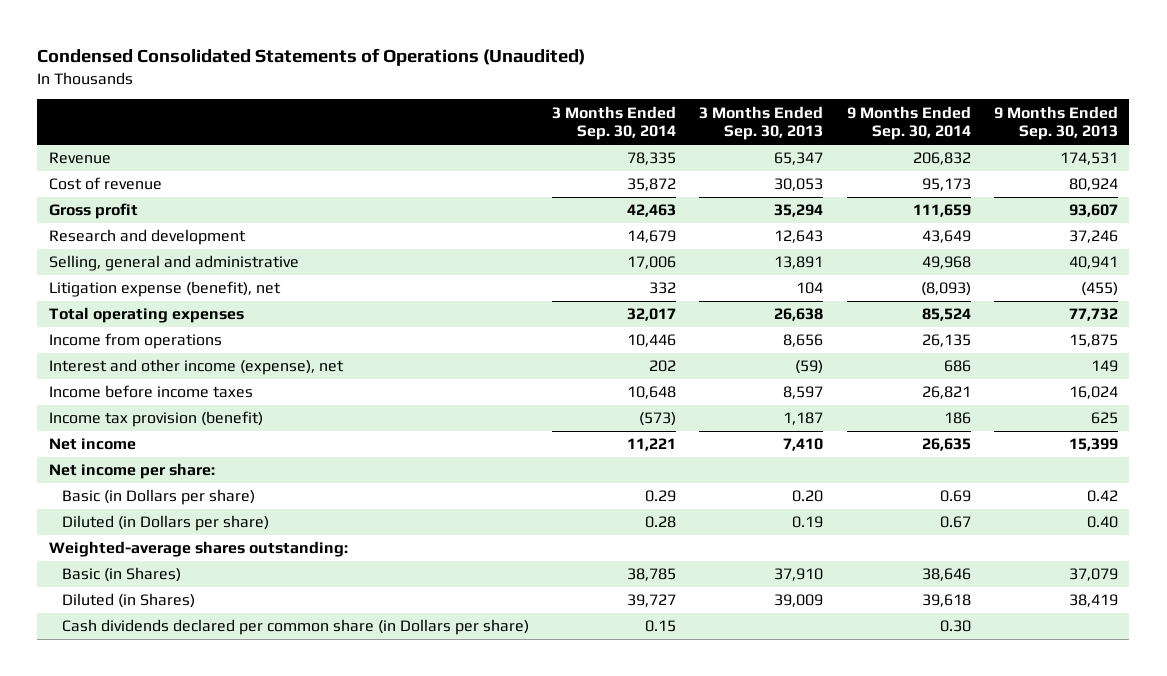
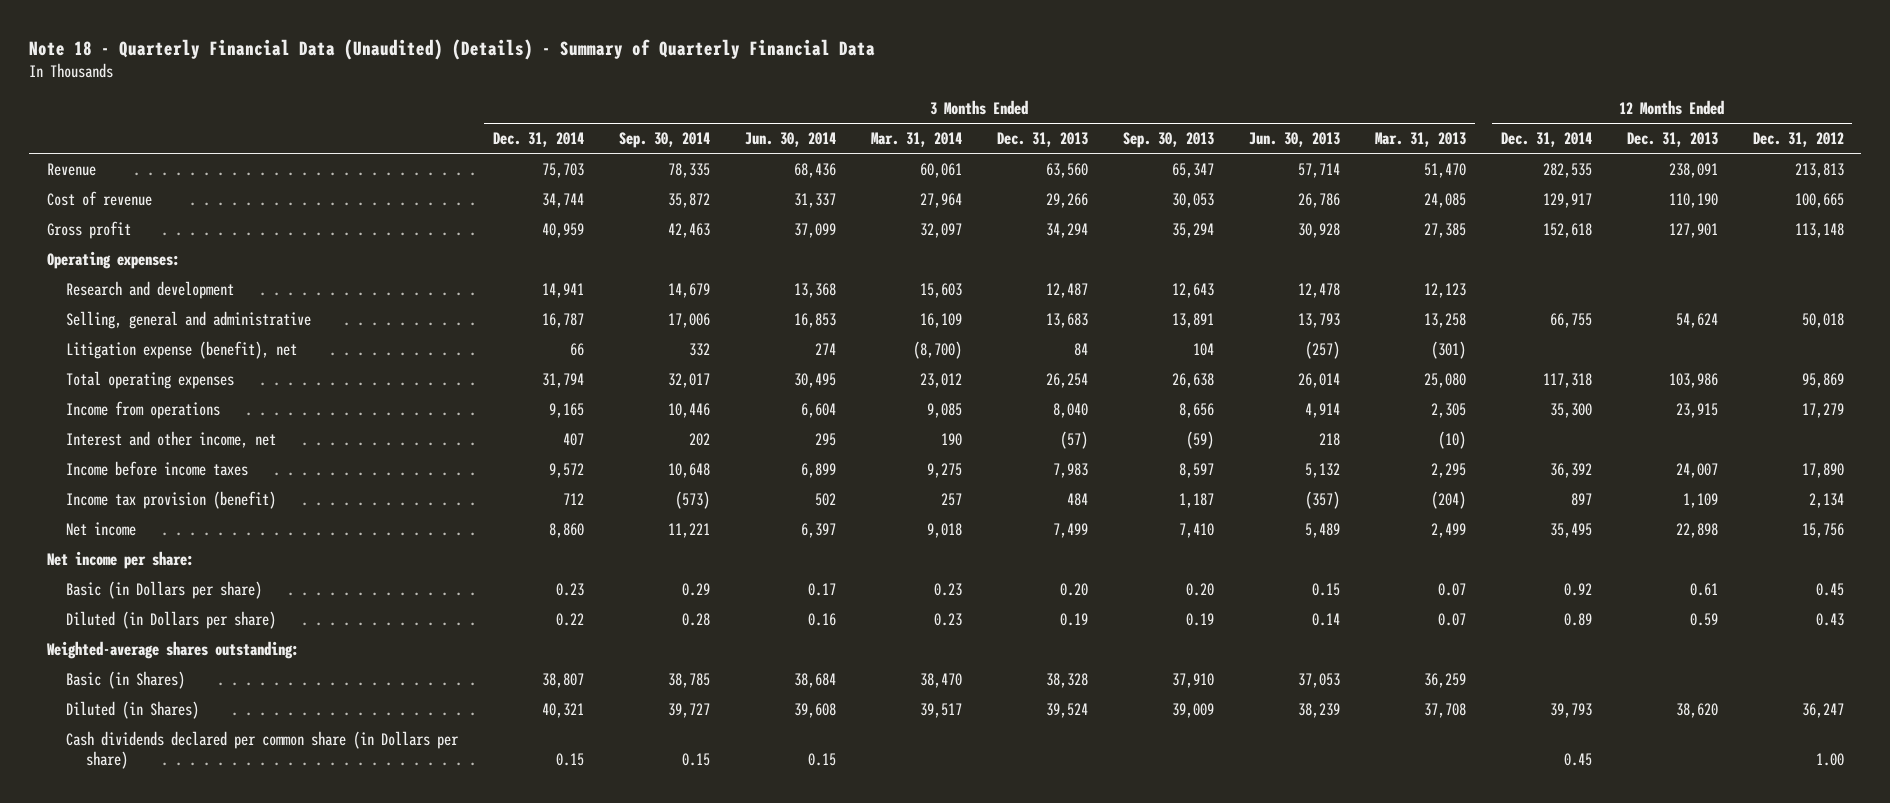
- Condensed Consolidated Statements of Operations (Unaudited)
+ Note 18 - Quarterly Financial Data (Unaudited) (Details) - Summary of Quarterly Financial Data
- | 3 Months Ended Sep. 30, 2014 | 3 Months Ended Sep. 30, 2013 | 9 Months Ended Sep. 30, 2014 | 9 Months Ended Sep. 30, 2013
+ | 3 Months Ended Dec. 31, 2014 | 3 Months Ended Sep. 30, 2014 | 3 Months Ended Jun. 30, 2014 | 3 Months Ended Mar. 31, 2014 | 3 Months Ended Dec. 31, 2013 | 3 Months Ended Sep. 30, 2013 | 3 Months Ended Jun. 30, 2013 | 3 Months Ended Mar. 31, 2013 | 12 Months Ended Dec. 31, 2014 | 12 Months Ended Dec. 31, 2013 | 12 Months Ended Dec. 31, 2012
+ Operating expenses:
- Interest and other income (expense), net | 202 | (59) | 686 | 149
+ Interest and other income, net | 407 | 202 | 295 | 190 | (57) | (59) | 218 | (10) | | |

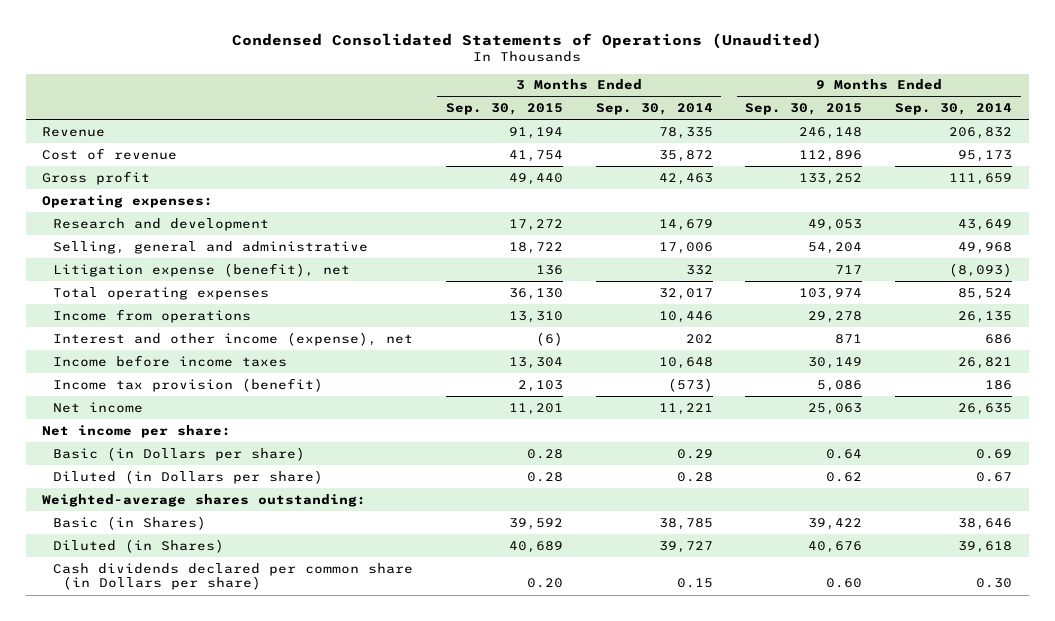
- Note 18 - Quarterly Financial Data (Unaudited) (Details) - Summary of Quarterly Financial Data
+ Condensed Consolidated Statements of Operations (Unaudited)
- | 3 Months Ended Dec. 31, 2014 | 3 Months Ended Sep. 30, 2014 | 3 Months Ended Jun. 30, 2014 | 3 Months Ended Mar. 31, 2014 | 3 Months Ended Dec. 31, 2013 | 3 Months Ended Sep. 30, 2013 | 3 Months Ended Jun. 30, 2013 | 3 Months Ended Mar. 31, 2013 | 12 Months Ended Dec. 31, 2014 | 12 Months Ended Dec. 31, 2013 | 12 Months Ended Dec. 31, 2012
+ | 3 Months Ended Sep. 30, 2015 | 3 Months Ended Sep. 30, 2014 | 9 Months Ended Sep. 30, 2015 | 9 Months Ended Sep. 30, 2014
- Interest and other income, net | 407 | 202 | 295 | 190 | (57) | (59) | 218 | (10) | | |
+ Interest and other income (expense), net | (6) | 202 | 871 | 686

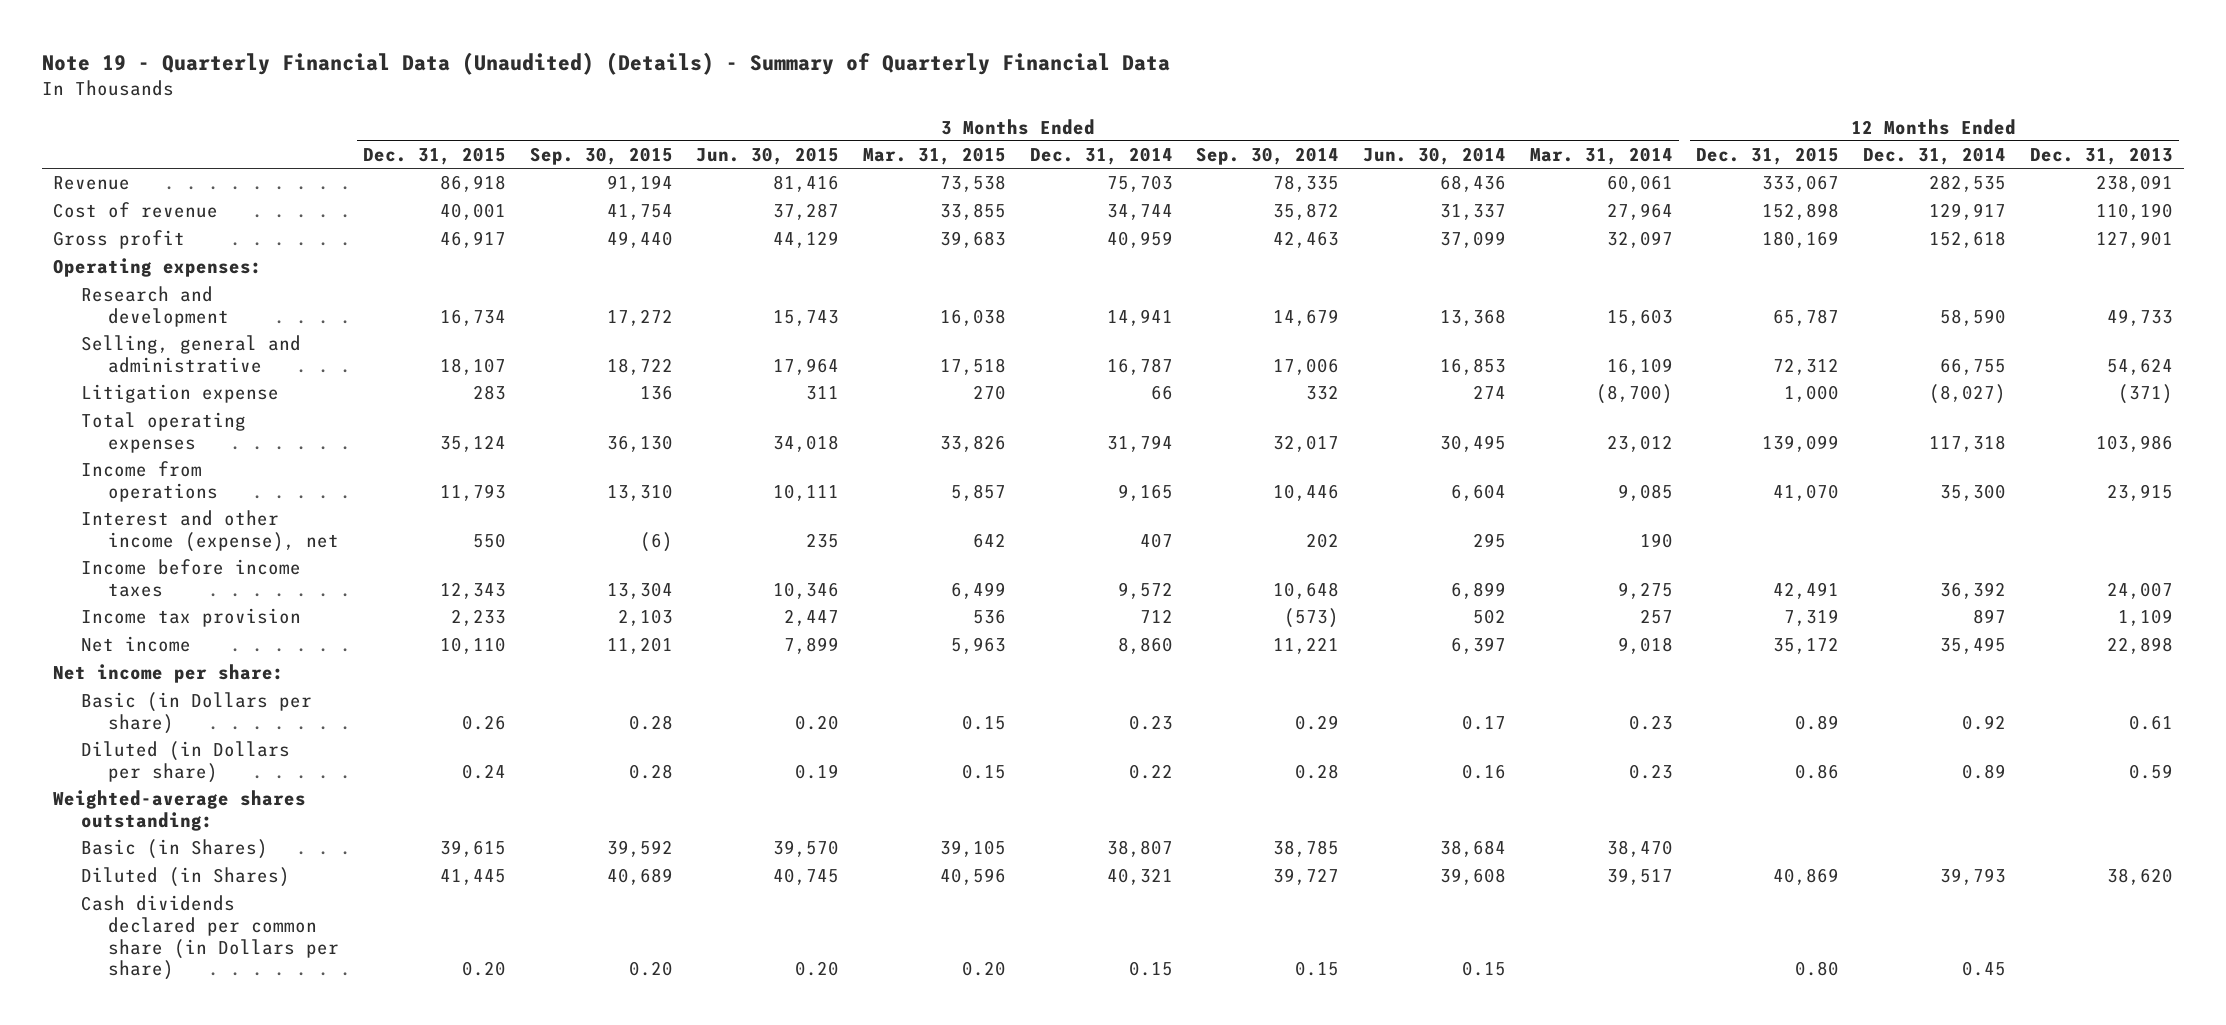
- Condensed Consolidated Statements of Operations (Unaudited)
+ Note 19 - Quarterly Financial Data (Unaudited) (Details) - Summary of Quarterly Financial Data
- | 3 Months Ended Sep. 30, 2015 | 3 Months Ended Sep. 30, 2014 | 9 Months Ended Sep. 30, 2015 | 9 Months Ended Sep. 30, 2014
+ | 3 Months Ended Dec. 31, 2015 | 3 Months Ended Sep. 30, 2015 | 3 Months Ended Jun. 30, 2015 | 3 Months Ended Mar. 31, 2015 | 3 Months Ended Dec. 31, 2014 | 3 Months Ended Sep. 30, 2014 | 3 Months Ended Jun. 30, 2014 | 3 Months Ended Mar. 31, 2014 | 12 Months Ended Dec. 31, 2015 | 12 Months Ended Dec. 31, 2014 | 12 Months Ended Dec. 31, 2013
- Litigation expense (benefit), net | 136 | 332 | 717 | (8,093)
+ Litigation expense | 283 | 136 | 311 | 270 | 66 | 332 | 274 | (8,700) | 1,000 | (8,027) | (371)
- Income tax provision (benefit) | 2,103 | (573) | 5,086 | 186
+ Income tax provision | 2,233 | 2,103 | 2,447 | 536 | 712 | (573) | 502 | 257 | 7,319 | 897 | 1,109

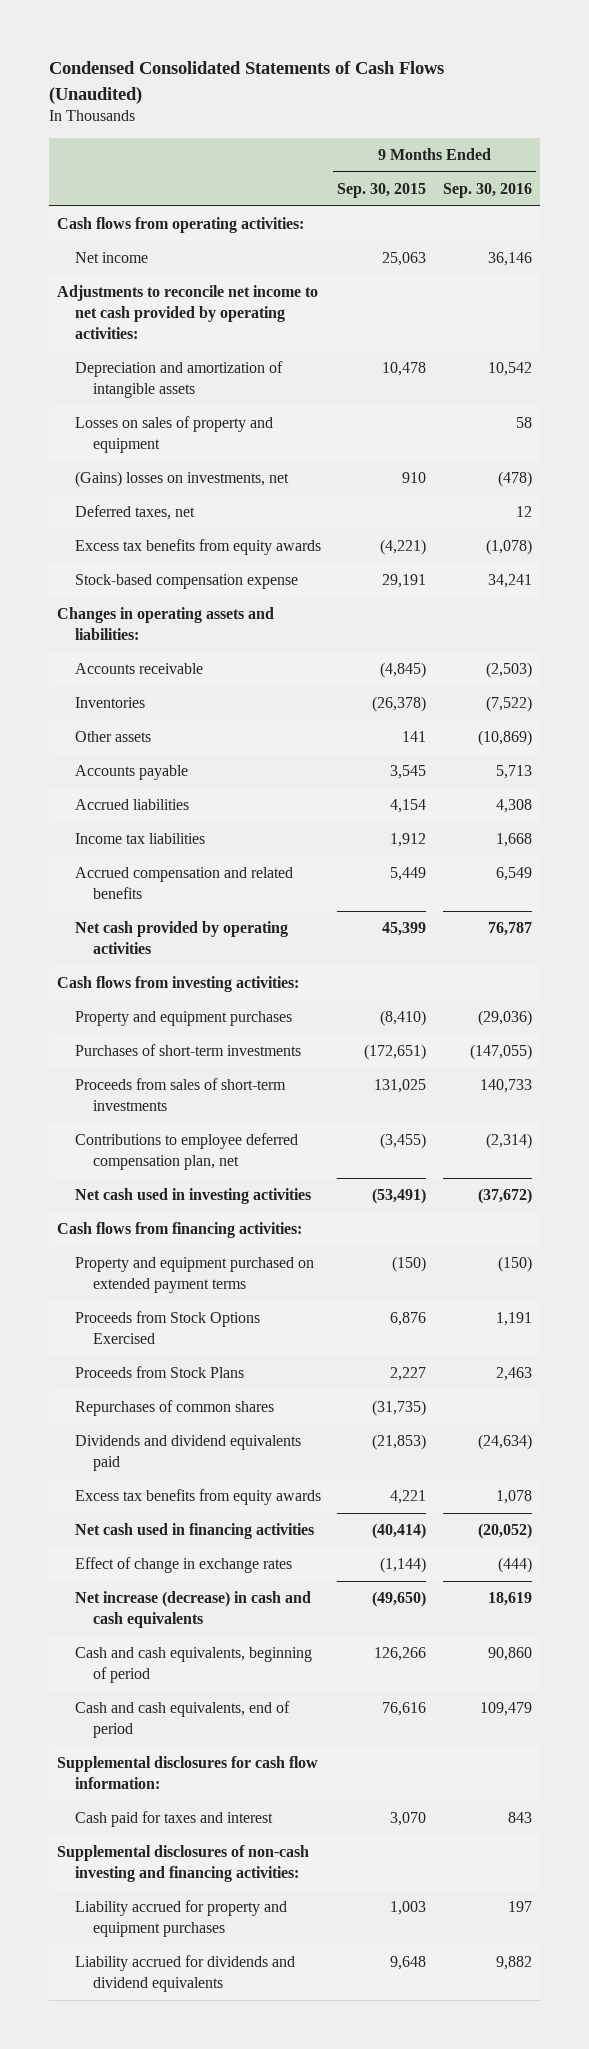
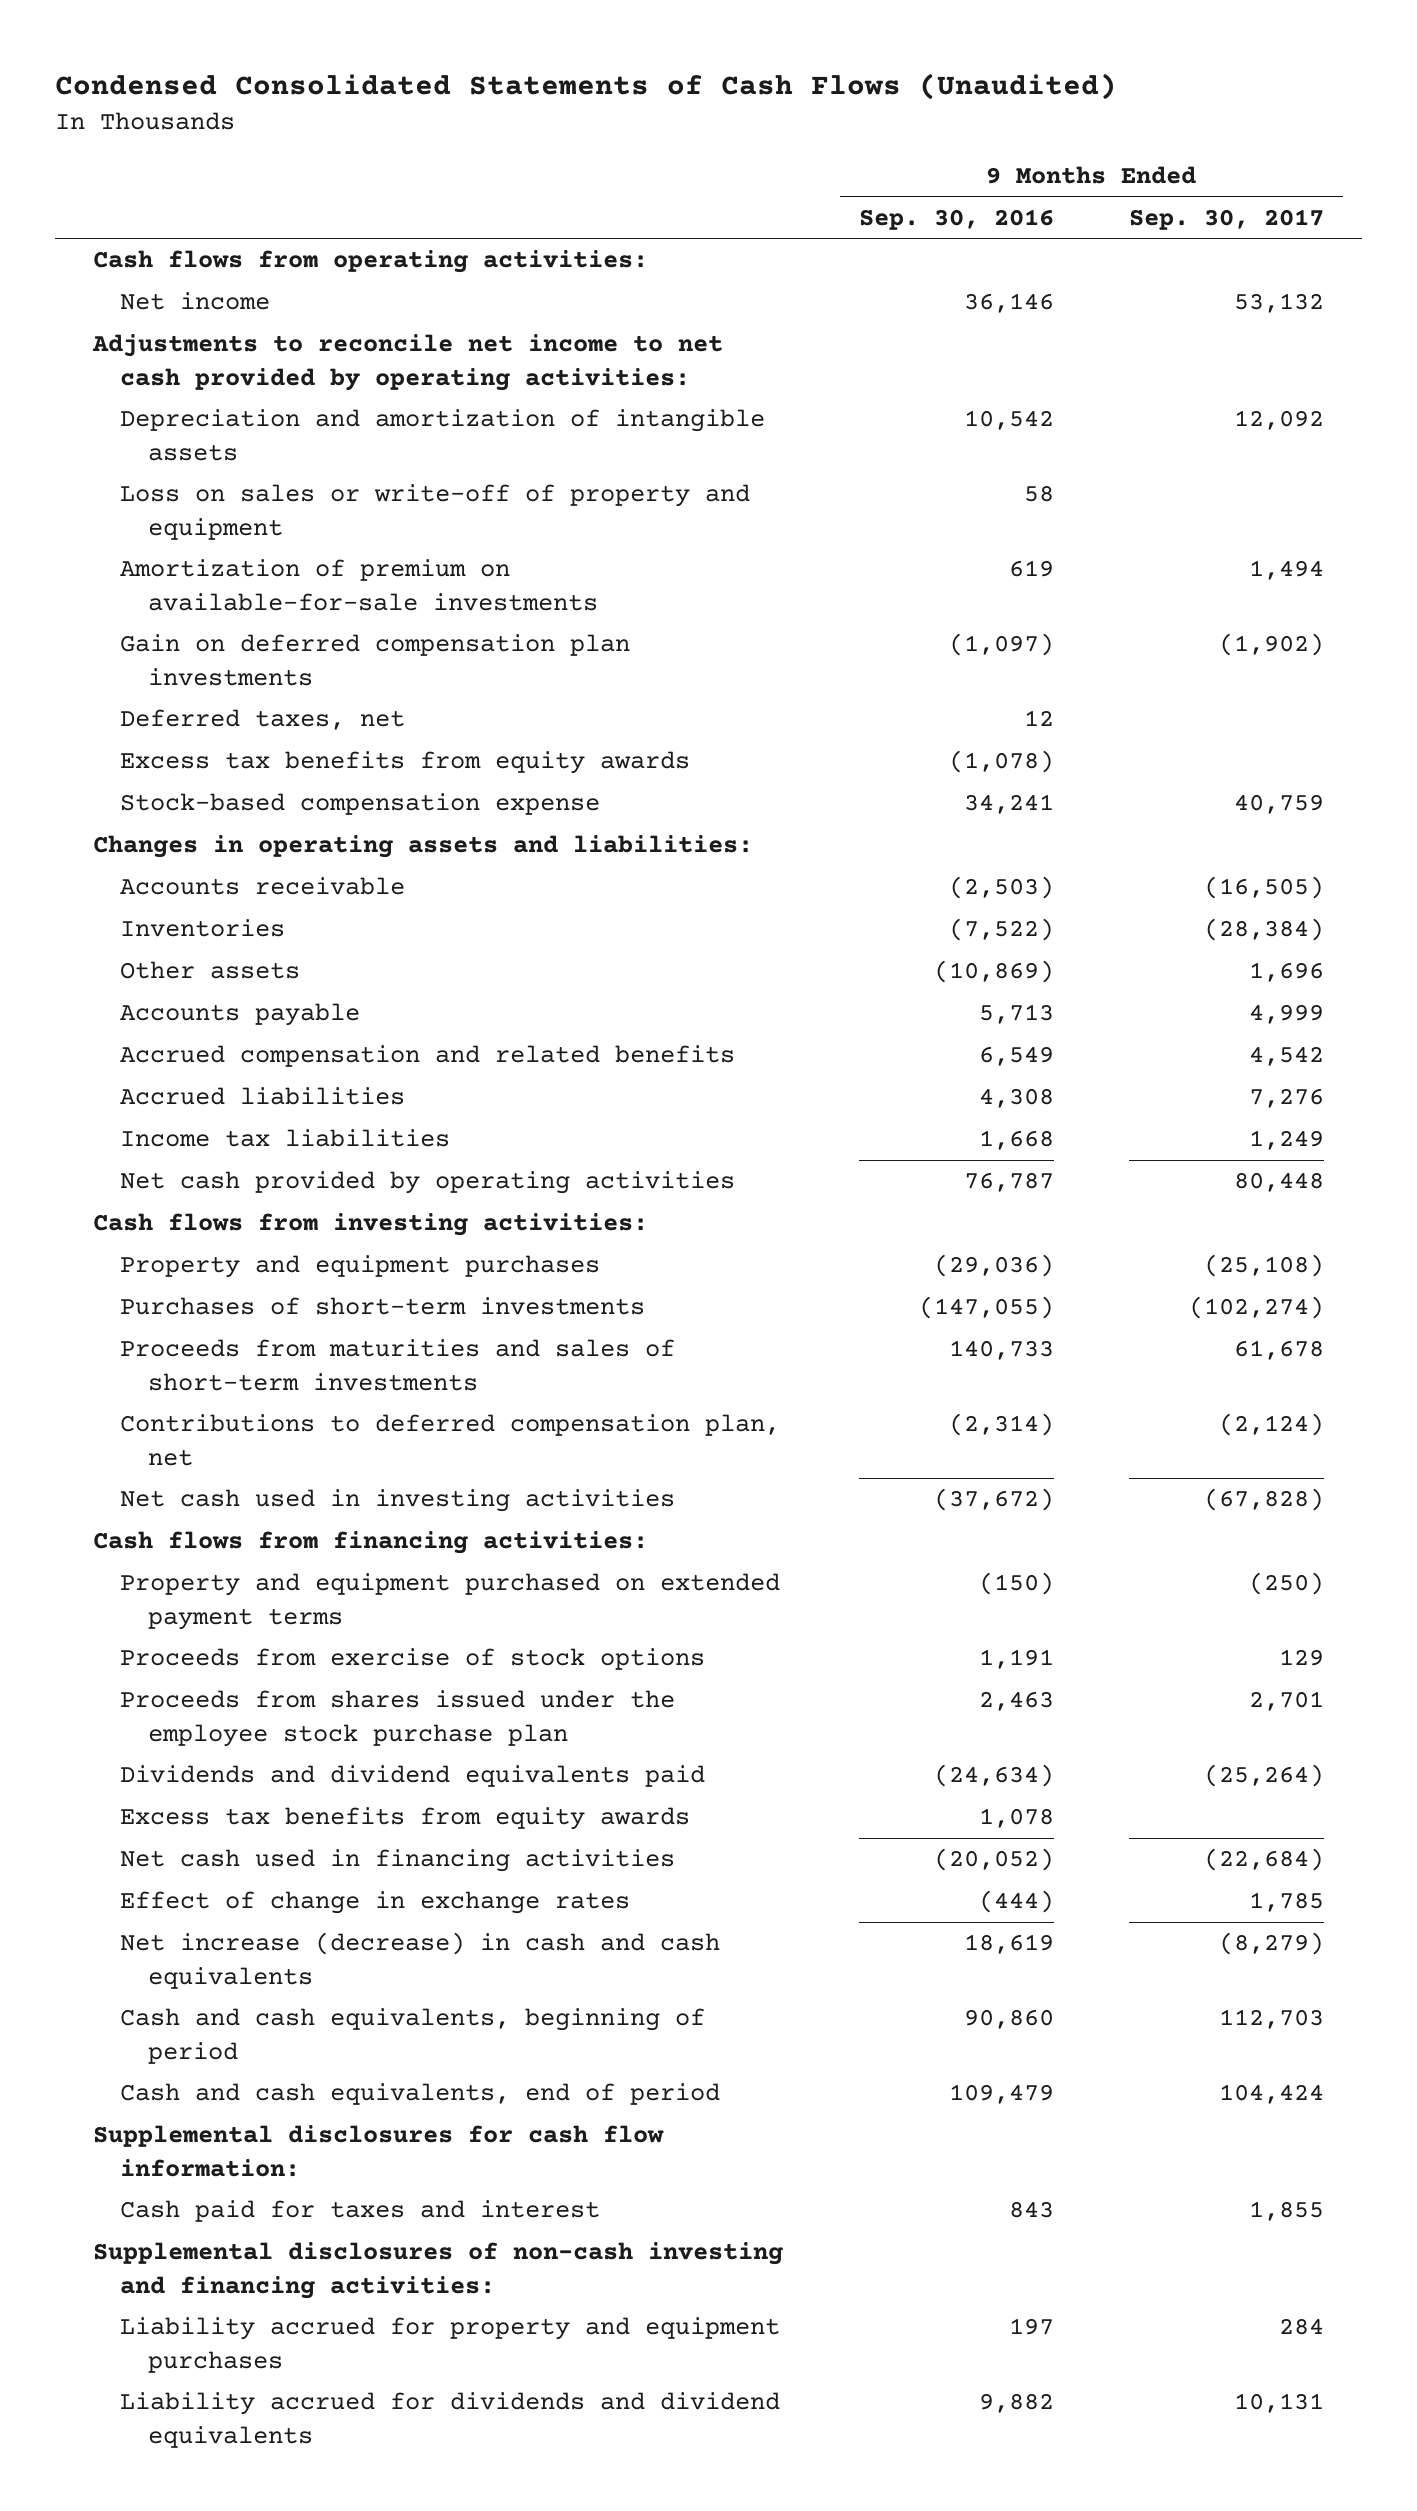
- | 9 Months Ended Sep. 30, 2015 | 9 Months Ended Sep. 30, 2016
+ | 9 Months Ended Sep. 30, 2016 | 9 Months Ended Sep. 30, 2017
- Losses on sales of property and equipment | | 58
- (Gains) losses on investments, net | 910 | (478)
+ Loss on sales or write-off of property and equipment | 58 |
+ Amortization of premium on available-for-sale investments | 619 | 1,494
+ Gain on deferred compensation plan investments | (1,097) | (1,902)
moved up: Accrued compensation and related benefits | 6,549 | 4,542
- Proceeds from sales of short-term investments | 131,025 | 140,733
- Contributions to employee deferred compensation plan, net | (3,455) | (2,314)
+ Proceeds from maturities and sales of short-term investments | 140,733 | 61,678
+ Contributions to deferred compensation plan, net | (2,314) | (2,124)
- Proceeds from Stock Options Exercised | 6,876 | 1,191
- Proceeds from Stock Plans | 2,227 | 2,463
- Repurchases of common shares | (31,735) |
+ Proceeds from exercise of stock options | 1,191 | 129
+ Proceeds from shares issued under the employee stock purchase plan | 2,463 | 2,701

